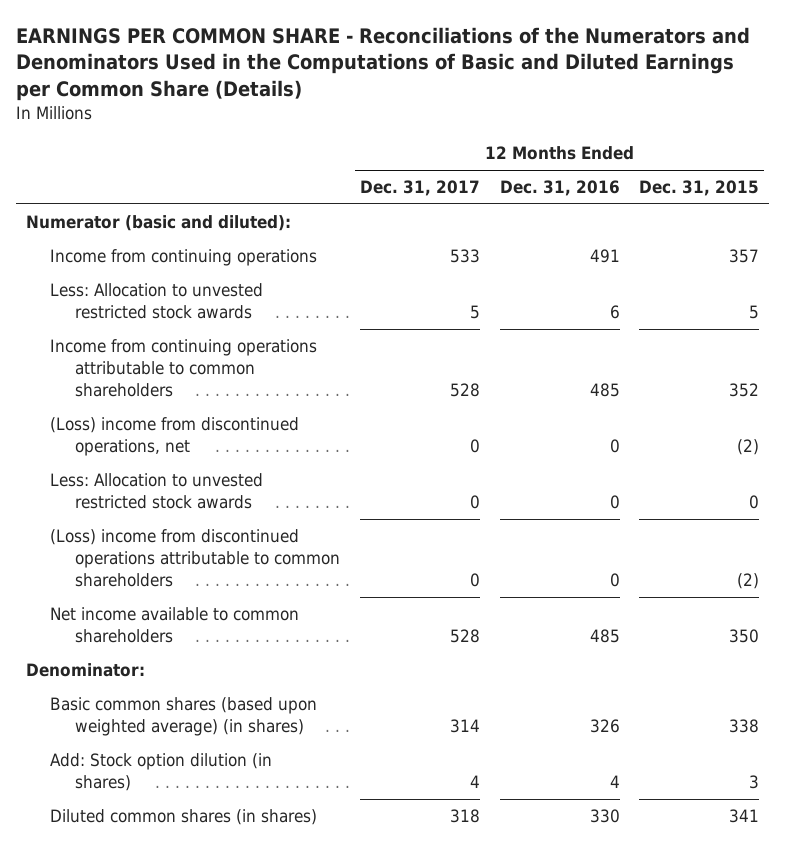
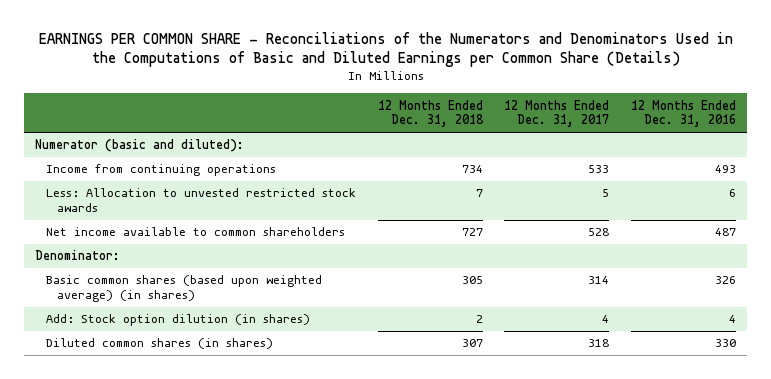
- | 12 Months Ended Dec. 31, 2017 | 12 Months Ended Dec. 31, 2016 | 12 Months Ended Dec. 31, 2015
+ | 12 Months Ended Dec. 31, 2018 | 12 Months Ended Dec. 31, 2017 | 12 Months Ended Dec. 31, 2016
- Income from continuing operations | 533 | 491 | 357
+ Income from continuing operations | 734 | 533 | 493
- Income from continuing operations attributable to common shareholders | 528 | 485 | 352
- (Loss) income from discontinued operations, net | 0 | 0 | (2)
- Less: Allocation to unvested restricted stock awards | 0 | 0 | 0
- (Loss) income from discontinued operations attributable to common shareholders | 0 | 0 | (2)
- Net income available to common shareholders | 528 | 485 | 350
+ Net income available to common shareholders | 727 | 528 | 487

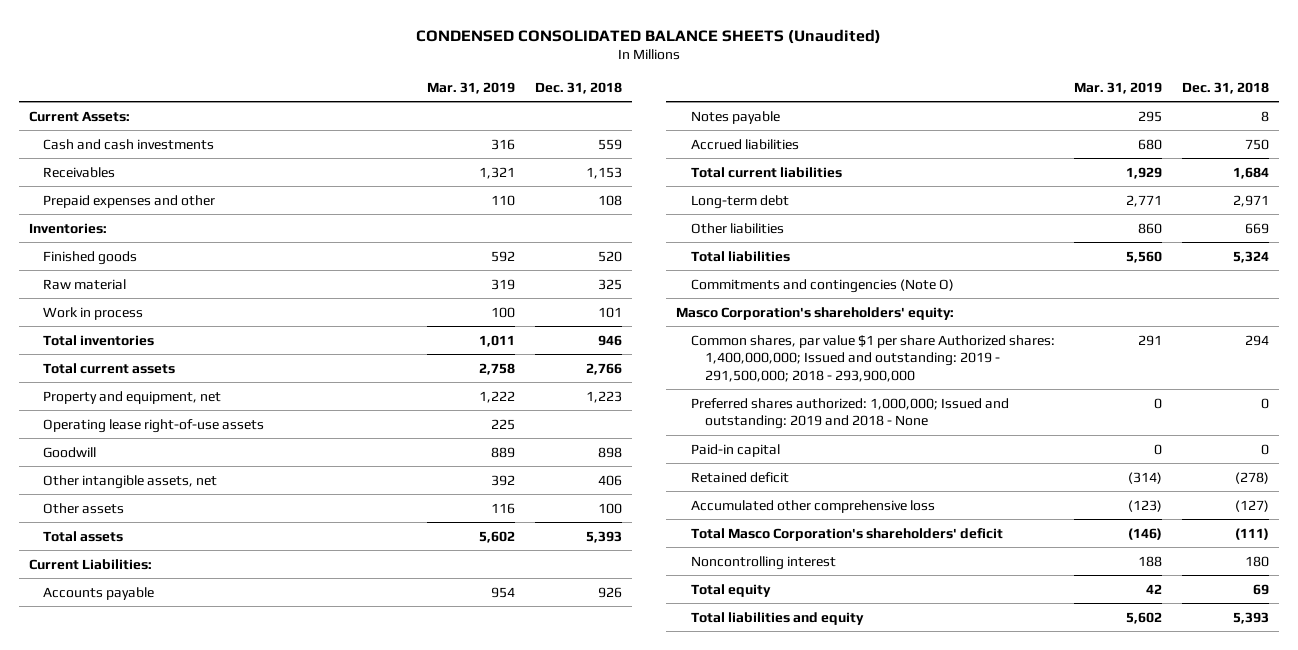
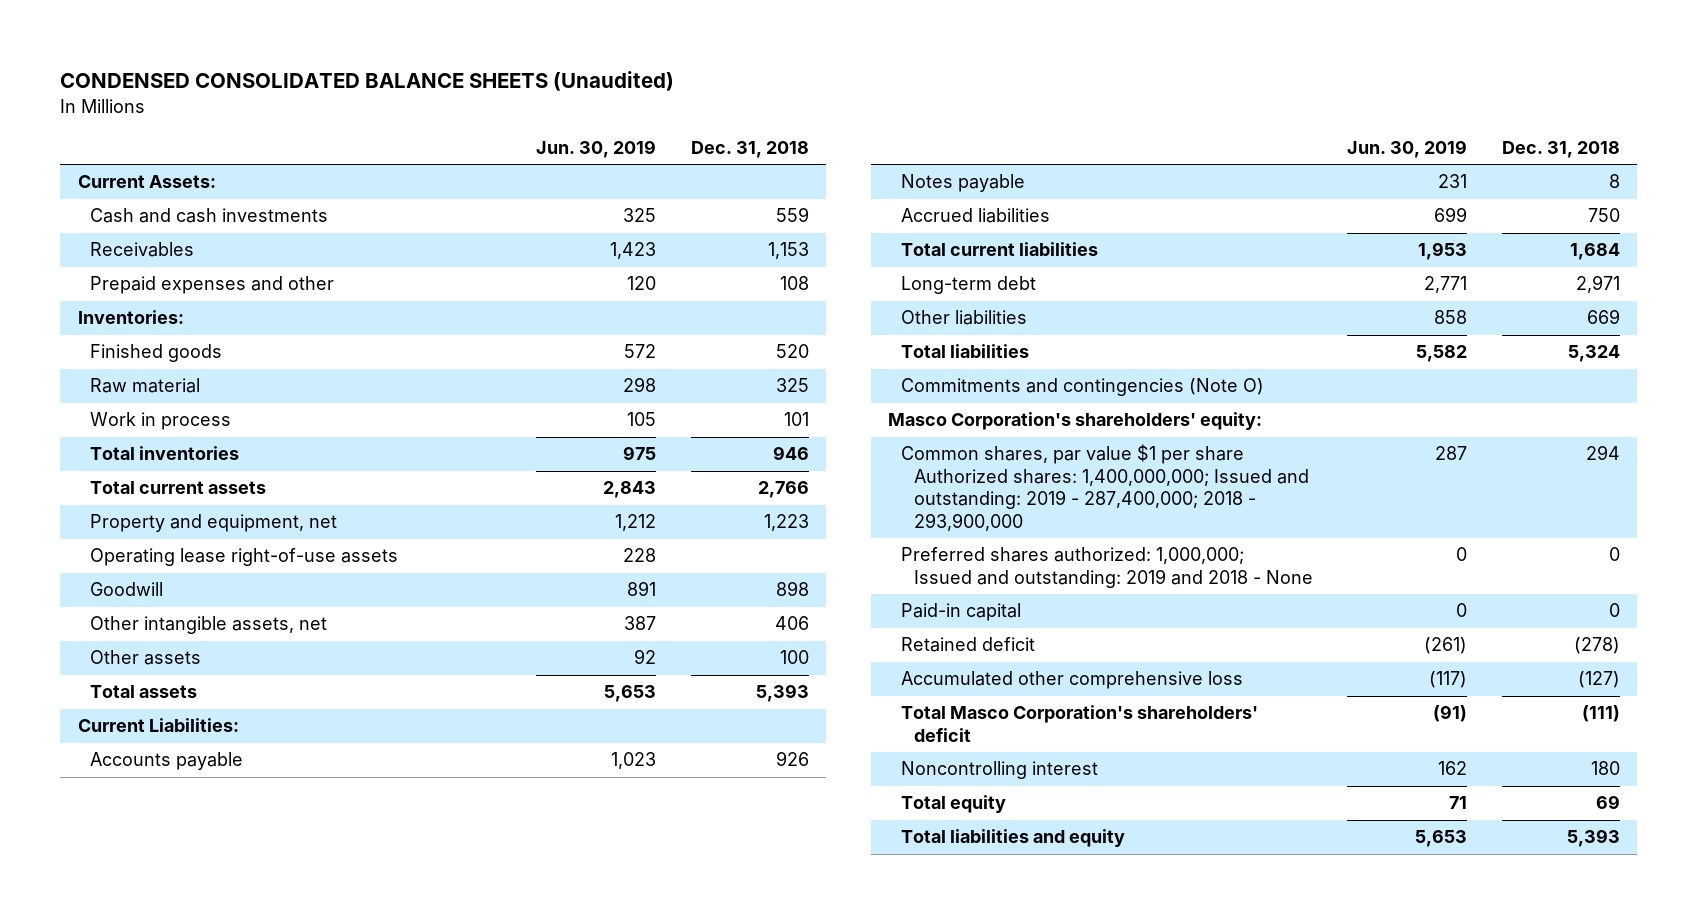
- | Mar. 31, 2019 | Dec. 31, 2018
+ | Jun. 30, 2019 | Dec. 31, 2018
- Common shares, par value $1 per share Authorized shares: 1,400,000,000; Issued and outstanding: 2019 - 291,500,000; 2018 - 293,900,000 | 291 | 294
+ Common shares, par value $1 per share Authorized shares: 1,400,000,000; Issued and outstanding: 2019 - 287,400,000; 2018 - 293,900,000 | 287 | 294

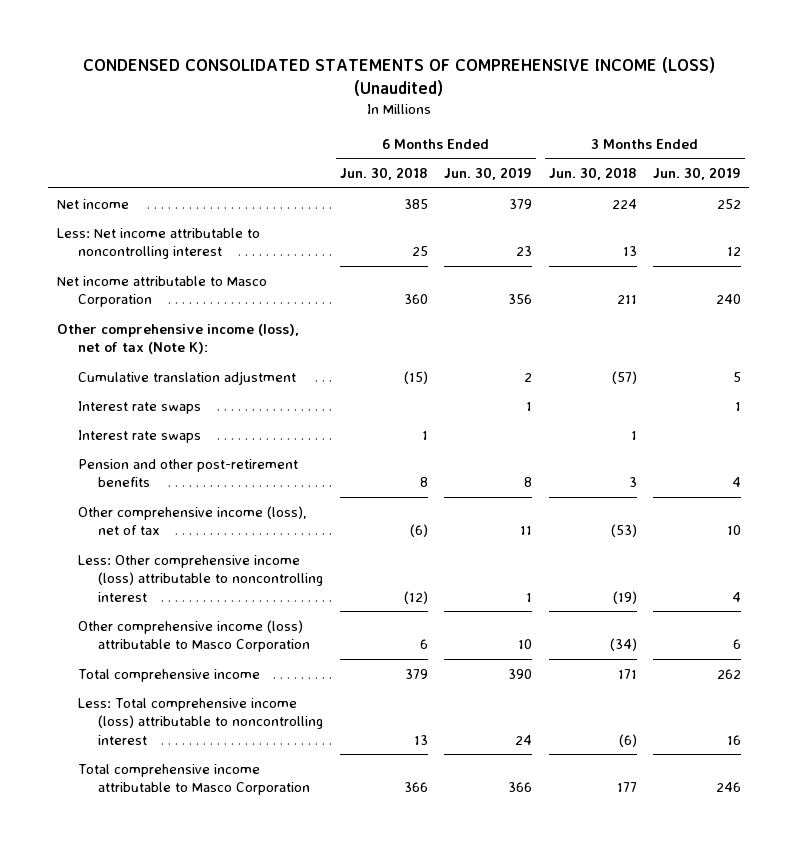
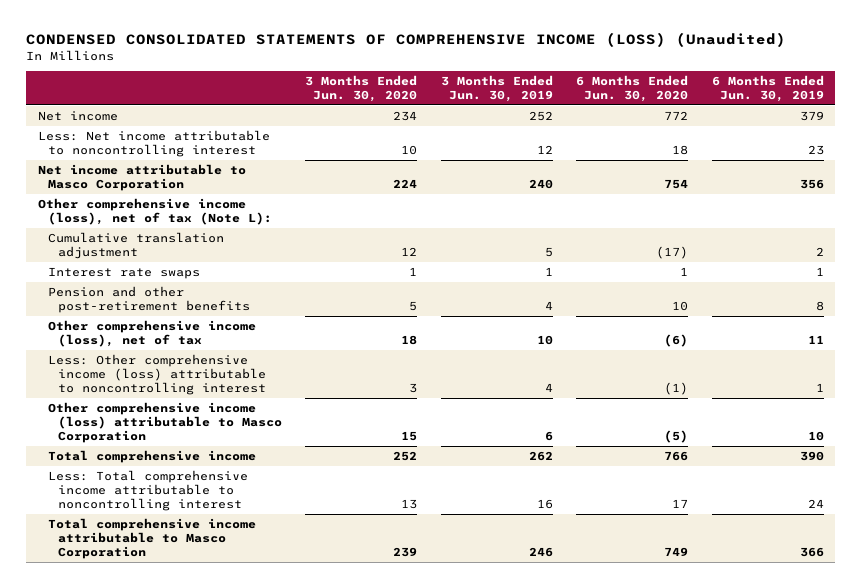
- | 6 Months Ended Jun. 30, 2018 | 6 Months Ended Jun. 30, 2019 | 3 Months Ended Jun. 30, 2018 | 3 Months Ended Jun. 30, 2019
+ | 3 Months Ended Jun. 30, 2020 | 3 Months Ended Jun. 30, 2019 | 6 Months Ended Jun. 30, 2020 | 6 Months Ended Jun. 30, 2019
- Other comprehensive income (loss), net of tax (Note K):
+ Other comprehensive income (loss), net of tax (Note L):
- Interest rate swaps | 1 | | 1 |
- Less: Total comprehensive income (loss) attributable to noncontrolling interest | 13 | 24 | (6) | 16
+ Less: Total comprehensive income attributable to noncontrolling interest | 13 | 16 | 17 | 24

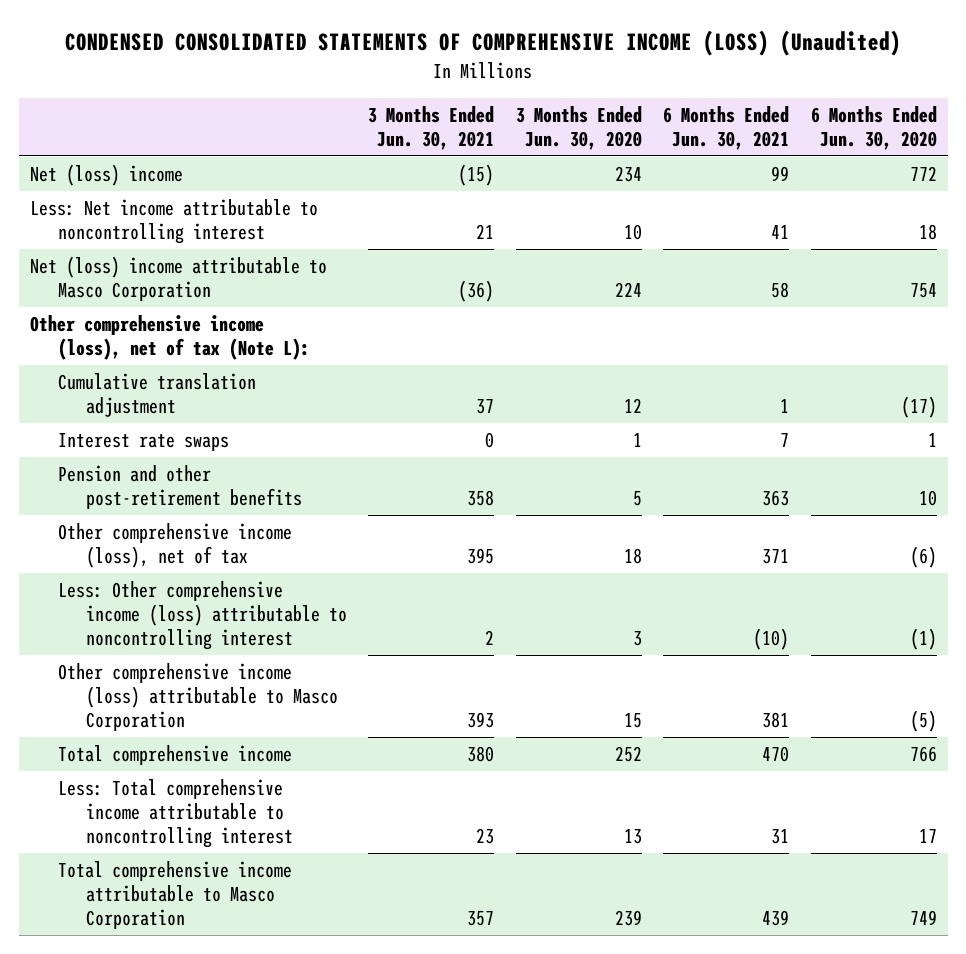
- | 3 Months Ended Jun. 30, 2020 | 3 Months Ended Jun. 30, 2019 | 6 Months Ended Jun. 30, 2020 | 6 Months Ended Jun. 30, 2019
+ | 3 Months Ended Jun. 30, 2021 | 3 Months Ended Jun. 30, 2020 | 6 Months Ended Jun. 30, 2021 | 6 Months Ended Jun. 30, 2020
- Net income | 234 | 252 | 772 | 379
+ Net (loss) income | (15) | 234 | 99 | 772
- Net income attributable to Masco Corporation | 224 | 240 | 754 | 356
+ Net (loss) income attributable to Masco Corporation | (36) | 224 | 58 | 754

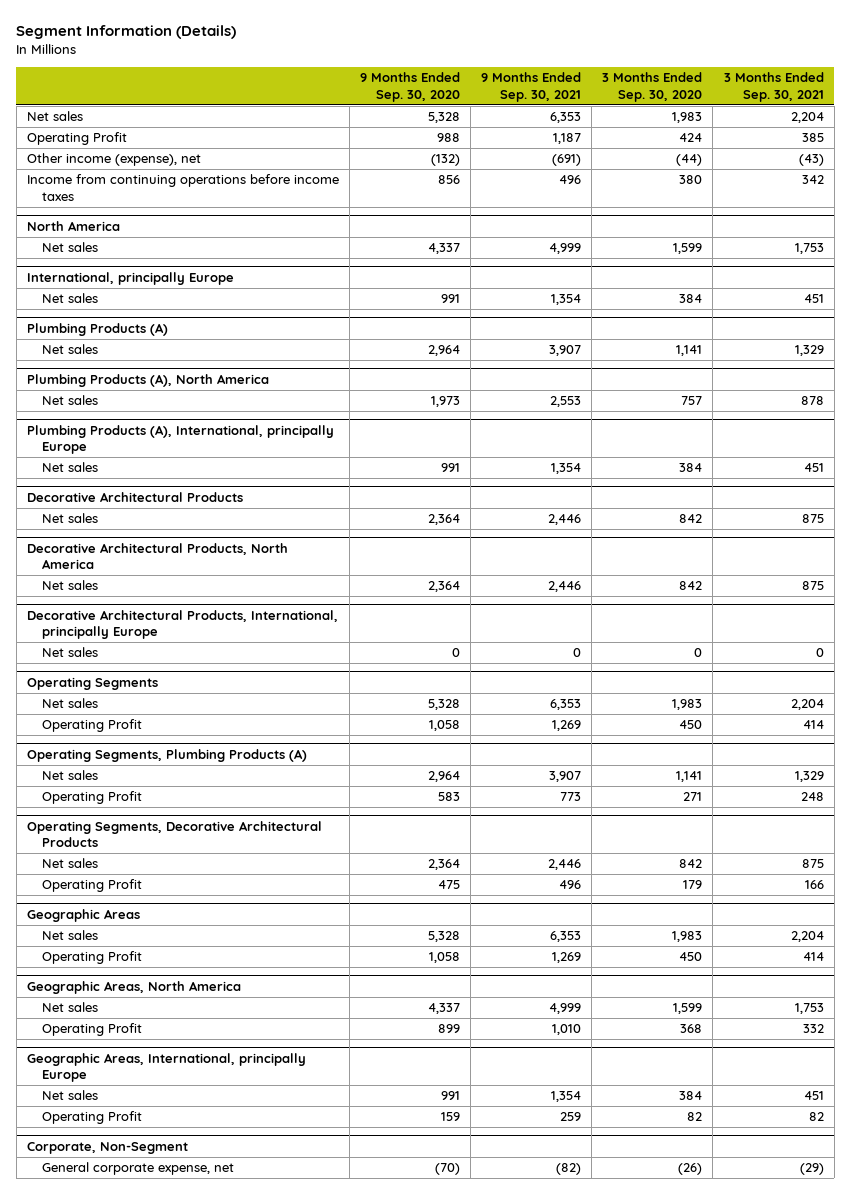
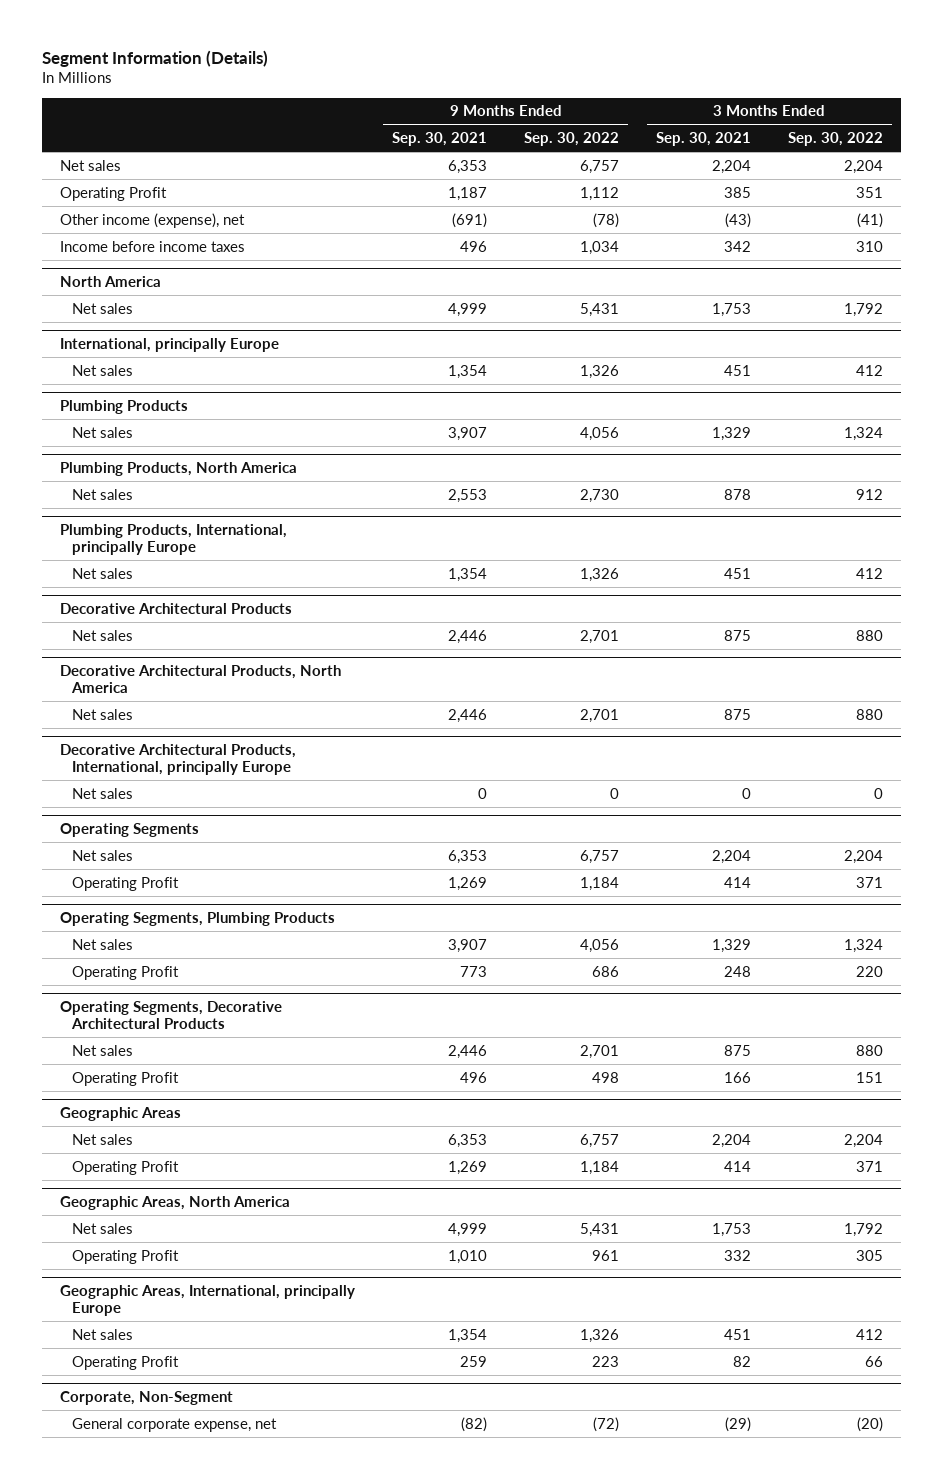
- | 9 Months Ended Sep. 30, 2020 | 9 Months Ended Sep. 30, 2021 | 3 Months Ended Sep. 30, 2020 | 3 Months Ended Sep. 30, 2021
+ | 9 Months Ended Sep. 30, 2021 | 9 Months Ended Sep. 30, 2022 | 3 Months Ended Sep. 30, 2021 | 3 Months Ended Sep. 30, 2022
- Income from continuing operations before income taxes | 856 | 496 | 380 | 342
+ Income before income taxes | 496 | 1,034 | 342 | 310
- Plumbing Products (A)
+ Plumbing Products
- Plumbing Products (A), North America
+ Plumbing Products, North America
- Plumbing Products (A), International, principally Europe
+ Plumbing Products, International, principally Europe
- Operating Segments, Plumbing Products (A)
+ Operating Segments, Plumbing Products

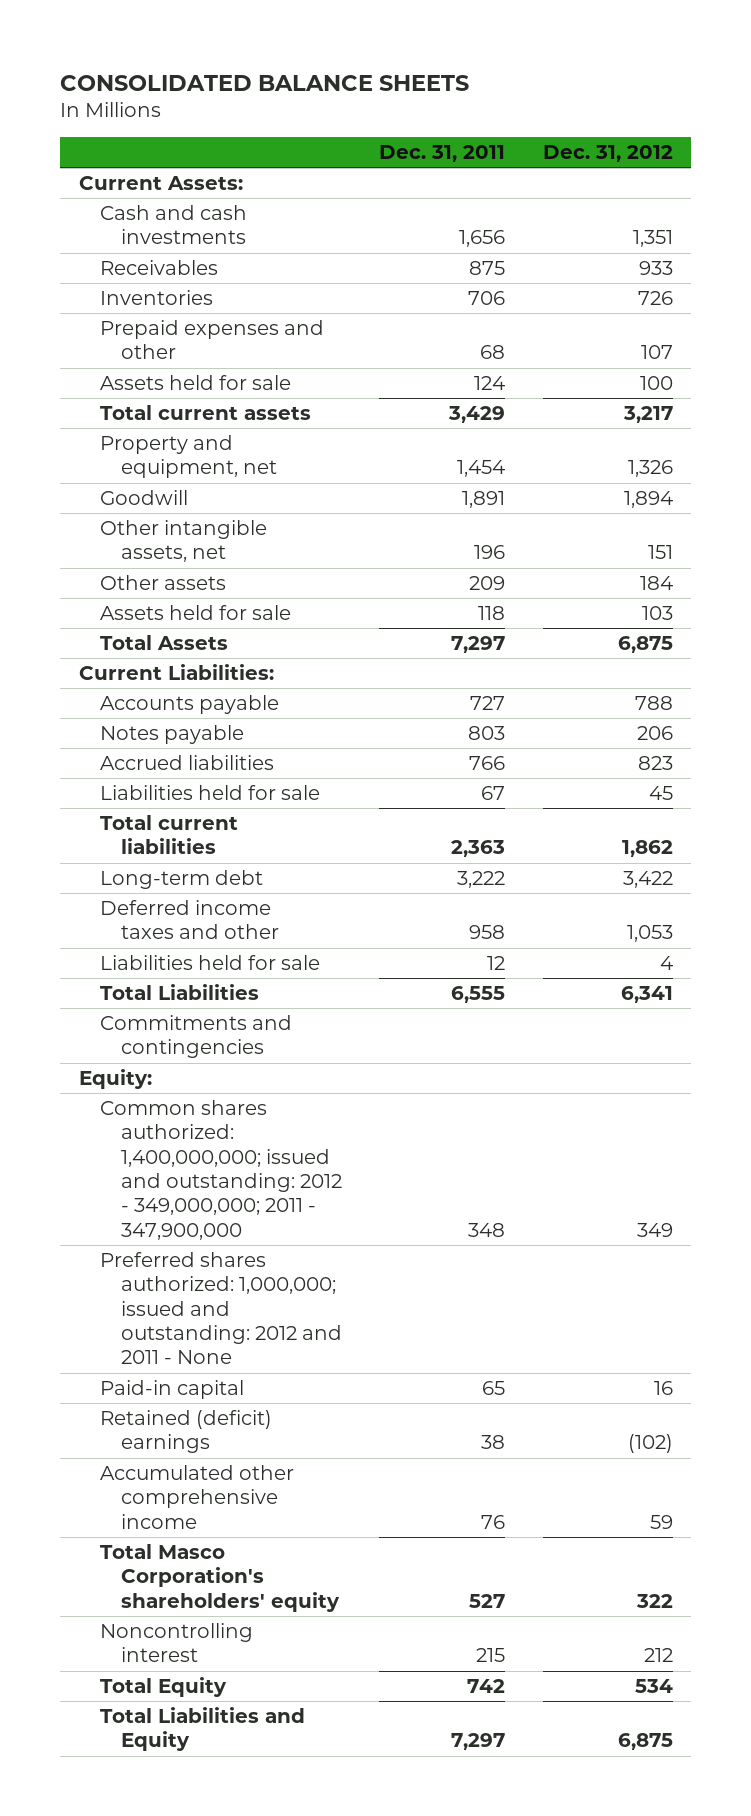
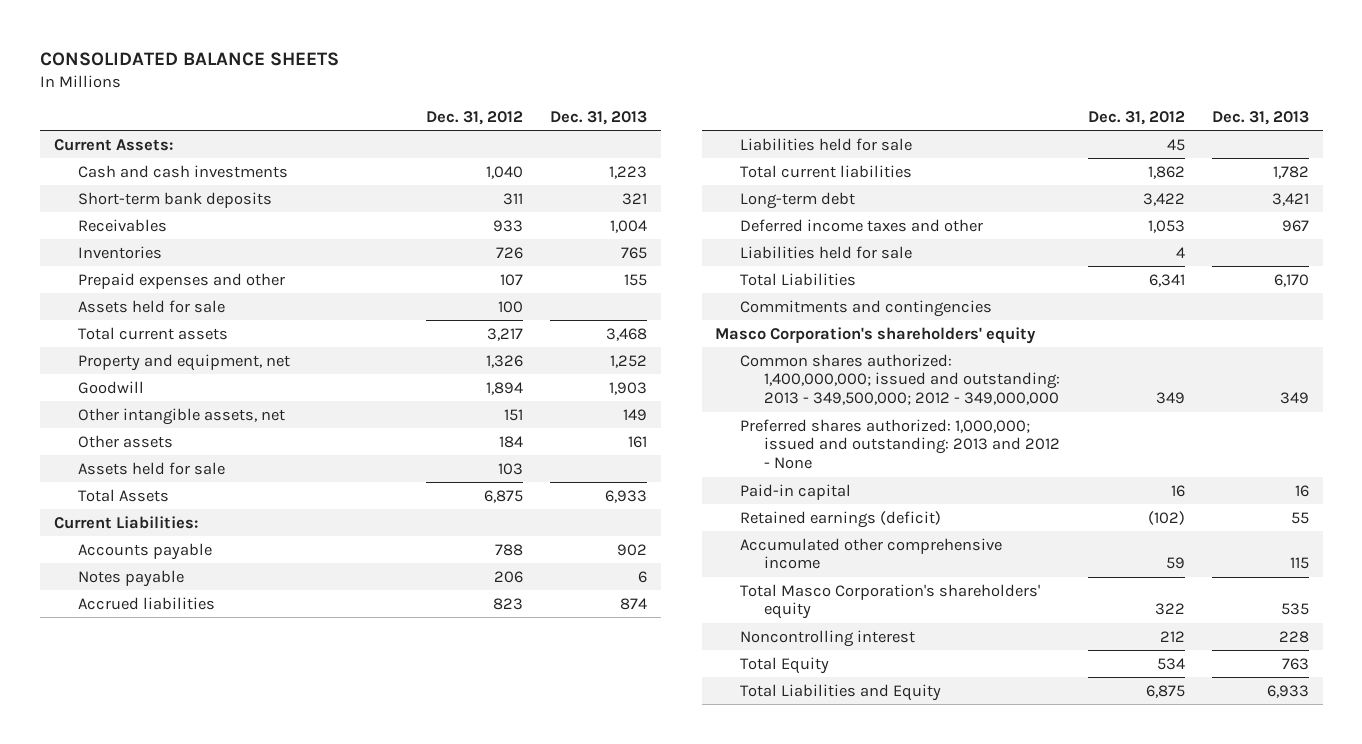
- | Dec. 31, 2011 | Dec. 31, 2012
+ | Dec. 31, 2012 | Dec. 31, 2013
- Cash and cash investments | 1,656 | 1,351
+ Cash and cash investments | 1,040 | 1,223
+ Short-term bank deposits | 311 | 321
- Equity:
- Common shares authorized: 1,400,000,000; issued and outstanding: 2012 - 349,000,000; 2011 - 347,900,000 | 348 | 349
- Preferred shares authorized: 1,000,000; issued and outstanding: 2012 and 2011 - None
+ Masco Corporation's shareholders' equity
+ Common shares authorized: 1,400,000,000; issued and outstanding: 2013 - 349,500,000; 2012 - 349,000,000 | 349 | 349
+ Preferred shares authorized: 1,000,000; issued and outstanding: 2013 and 2012 - None
- Retained (deficit) earnings | 38 | (102)
+ Retained earnings (deficit) | (102) | 55

